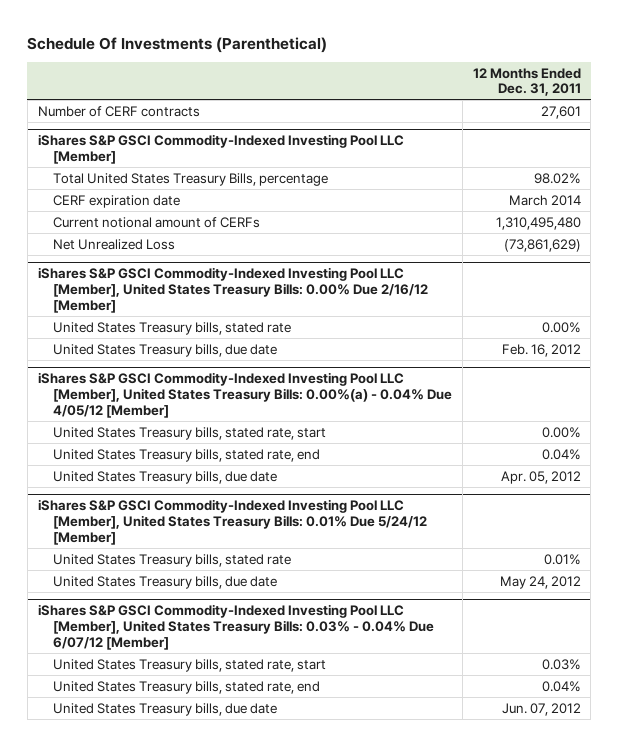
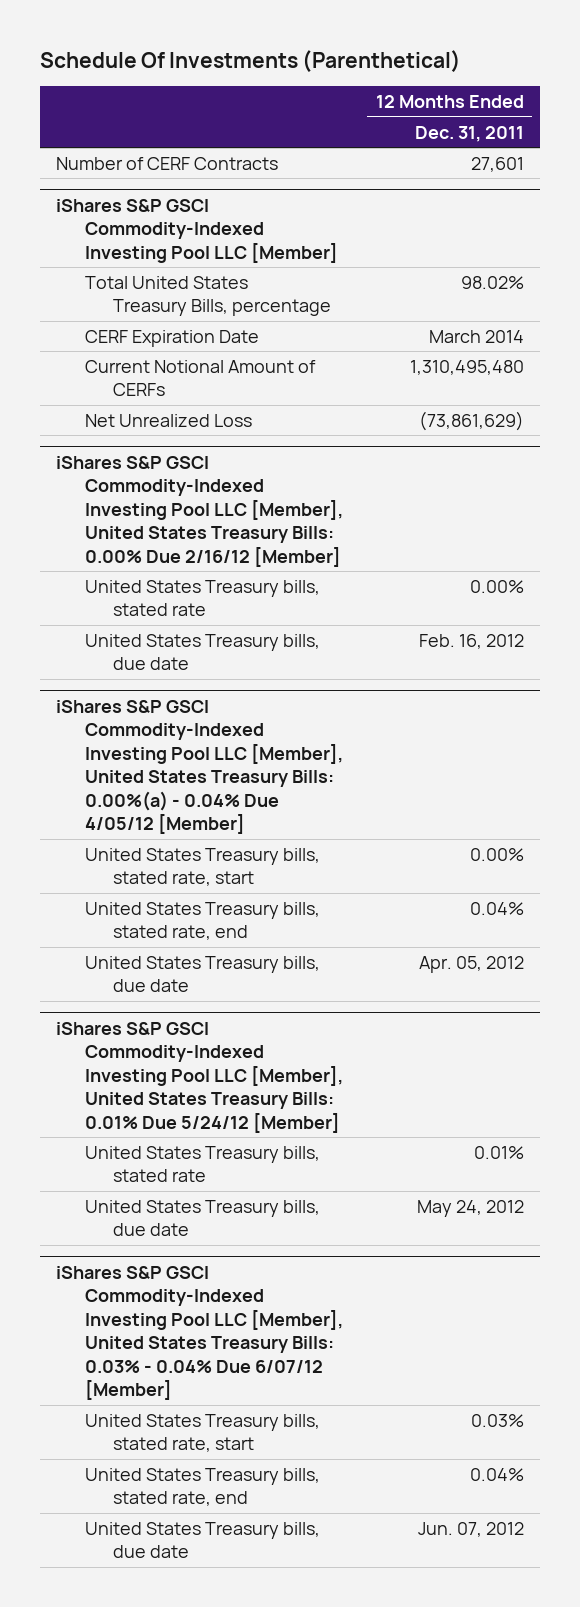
- Number of CERF contracts | 27,601
+ Number of CERF Contracts | 27,601
@ iShares S&P GSCI Commodity-Indexed Investing Pool LLC [Member]
- CERF expiration date | March 2014
- Current notional amount of CERFs | 1,310,495,480
+ CERF Expiration Date | March 2014
+ Current Notional Amount of CERFs | 1,310,495,480

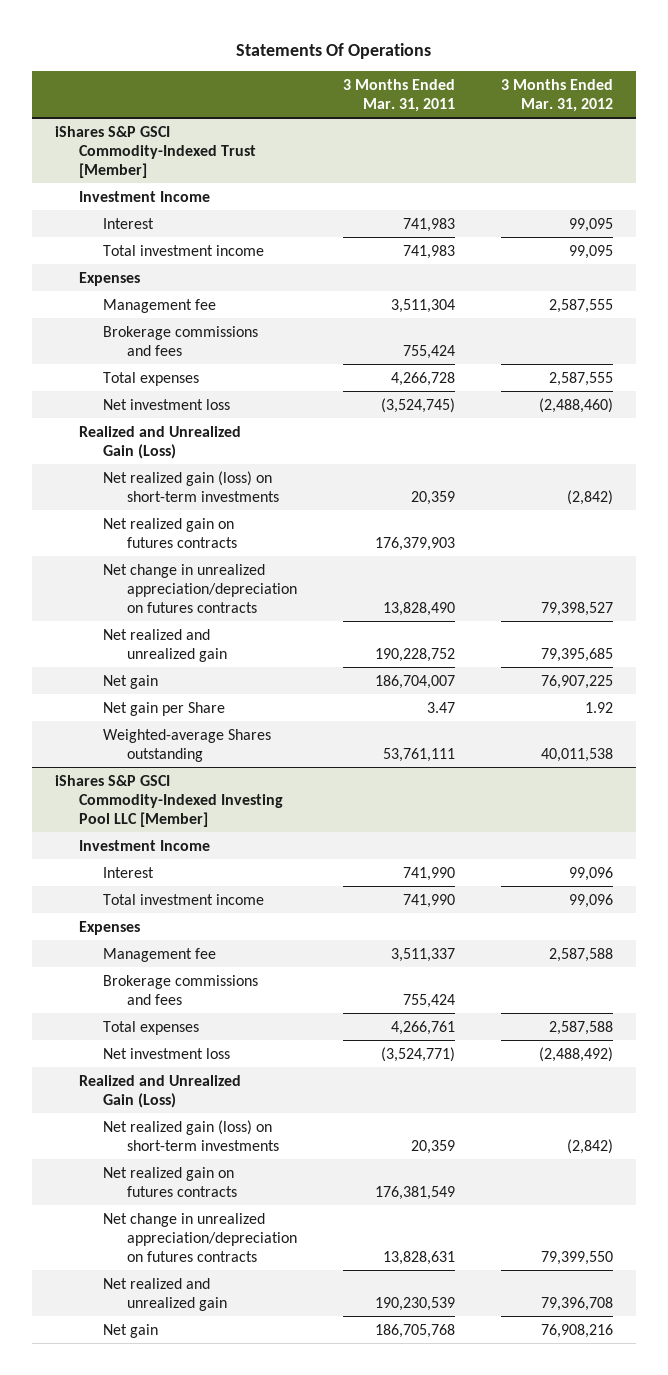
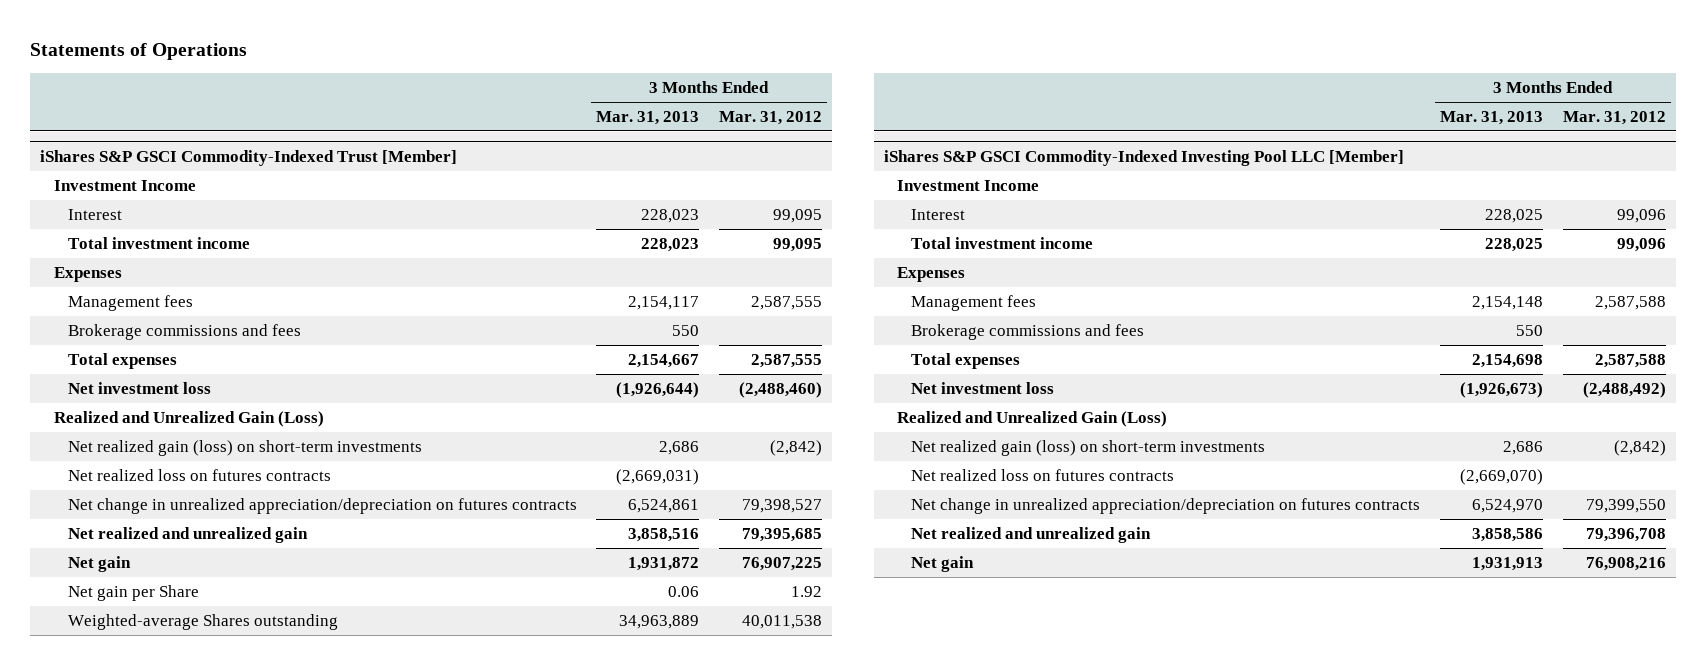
- Statements Of Operations
+ Statements of Operations
- | 3 Months Ended Mar. 31, 2011 | 3 Months Ended Mar. 31, 2012
+ | 3 Months Ended Mar. 31, 2013 | 3 Months Ended Mar. 31, 2012
@ iShares S&P GSCI Commodity-Indexed Trust [Member]
- Management fee | 3,511,304 | 2,587,555
+ Management fees | 2,154,117 | 2,587,555
- Net realized gain on futures contracts | 176,379,903 |
+ Net realized loss on futures contracts | (2,669,031) |
@ iShares S&P GSCI Commodity-Indexed Investing Pool LLC [Member]
- Management fee | 3,511,337 | 2,587,588
+ Management fees | 2,154,148 | 2,587,588
- Net realized gain on futures contracts | 176,381,549 |
+ Net realized loss on futures contracts | (2,669,070) |

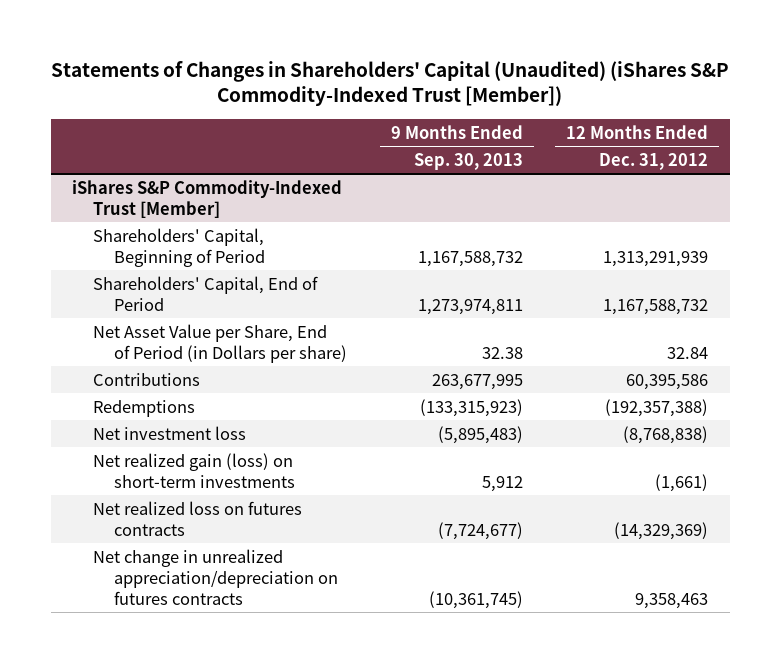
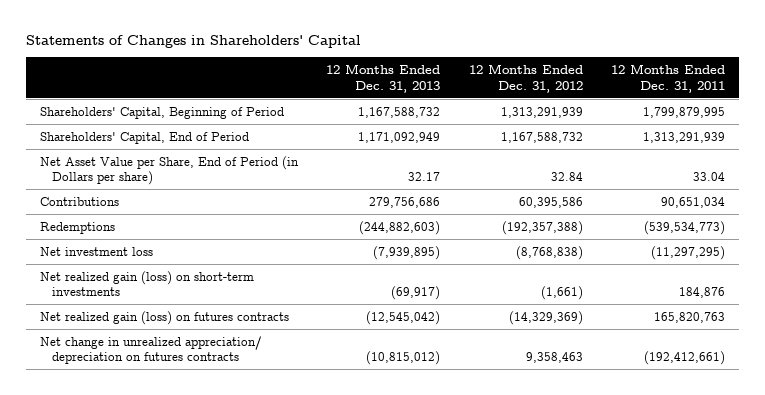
- Statements of Changes in Shareholders' Capital (Unaudited) (iShares S&P Commodity-Indexed Trust [Member])
+ Statements of Changes in Shareholders' Capital
- | 9 Months Ended Sep. 30, 2013 | 12 Months Ended Dec. 31, 2012
+ | 12 Months Ended Dec. 31, 2013 | 12 Months Ended Dec. 31, 2012 | 12 Months Ended Dec. 31, 2011
- iShares S&P Commodity-Indexed Trust [Member]
- Net realized loss on futures contracts | (7,724,677) | (14,329,369)
- Net change in unrealized appreciation/depreciation on futures contracts | (10,361,745) | 9,358,463
+ Net realized gain (loss) on futures contracts | (12,545,042) | (14,329,369) | 165,820,763
+ Net change in unrealized appreciation/ depreciation on futures contracts | (10,815,012) | 9,358,463 | (192,412,661)

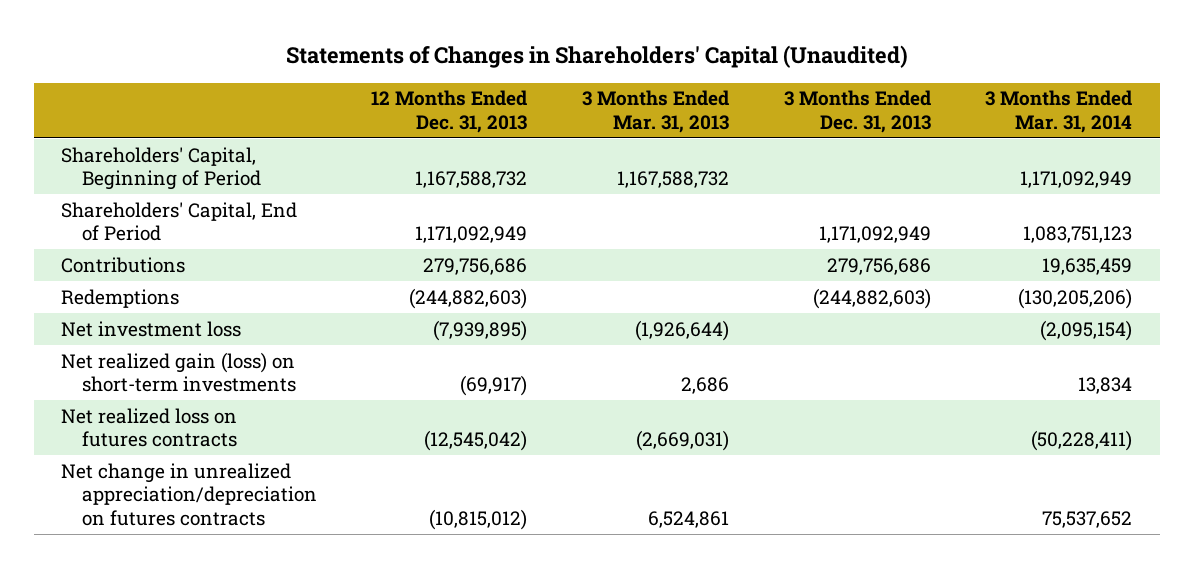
- Statements of Changes in Shareholders' Capital
+ Statements of Changes in Shareholders' Capital (Unaudited)
- | 12 Months Ended Dec. 31, 2013 | 12 Months Ended Dec. 31, 2012 | 12 Months Ended Dec. 31, 2011
+ | 12 Months Ended Dec. 31, 2013 | 3 Months Ended Mar. 31, 2013 | 3 Months Ended Dec. 31, 2013 | 3 Months Ended Mar. 31, 2014
- Net Asset Value per Share, End of Period (in Dollars per share) | 32.17 | 32.84 | 33.04
- Net realized gain (loss) on futures contracts | (12,545,042) | (14,329,369) | 165,820,763
- Net change in unrealized appreciation/ depreciation on futures contracts | (10,815,012) | 9,358,463 | (192,412,661)
+ Net realized loss on futures contracts | (12,545,042) | (2,669,031) | | (50,228,411)
+ Net change in unrealized appreciation/depreciation on futures contracts | (10,815,012) | 6,524,861 | | 75,537,652

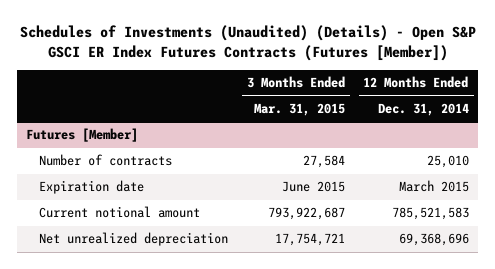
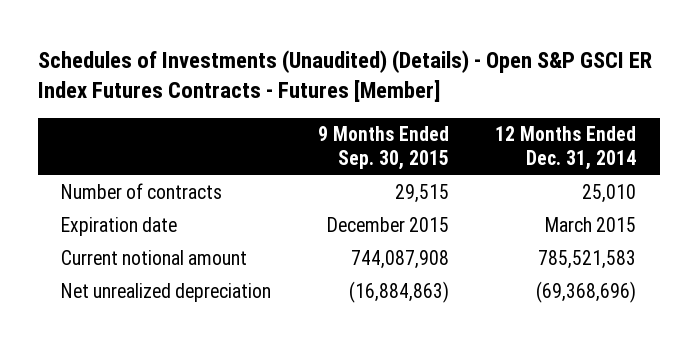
- Schedules of Investments (Unaudited) (Details) - Open S&P GSCI ER Index Futures Contracts (Futures [Member])
+ Schedules of Investments (Unaudited) (Details) - Open S&P GSCI ER Index Futures Contracts - Futures [Member]
- | 3 Months Ended Mar. 31, 2015 | 12 Months Ended Dec. 31, 2014
+ | 9 Months Ended Sep. 30, 2015 | 12 Months Ended Dec. 31, 2014
- Futures [Member]
- Net unrealized depreciation | 17,754,721 | 69,368,696
+ Net unrealized depreciation | (16,884,863) | (69,368,696)

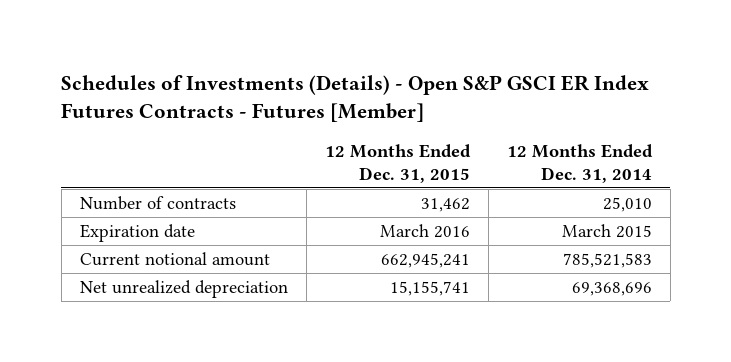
- Schedules of Investments (Unaudited) (Details) - Open S&P GSCI ER Index Futures Contracts - Futures [Member]
+ Schedules of Investments (Details) - Open S&P GSCI ER Index Futures Contracts - Futures [Member]
- | 9 Months Ended Sep. 30, 2015 | 12 Months Ended Dec. 31, 2014
+ | 12 Months Ended Dec. 31, 2015 | 12 Months Ended Dec. 31, 2014
- Net unrealized depreciation | (16,884,863) | (69,368,696)
+ Net unrealized depreciation | 15,155,741 | 69,368,696

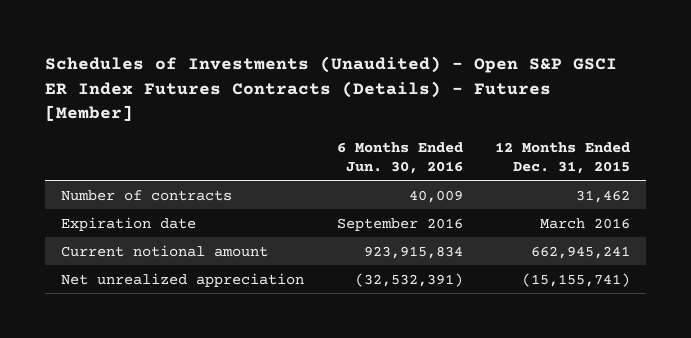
- Schedules of Investments (Details) - Open S&P GSCI ER Index Futures Contracts - Futures [Member]
+ Schedules of Investments (Unaudited) - Open S&P GSCI ER Index Futures Contracts (Details) - Futures [Member]
- | 12 Months Ended Dec. 31, 2015 | 12 Months Ended Dec. 31, 2014
+ | 6 Months Ended Jun. 30, 2016 | 12 Months Ended Dec. 31, 2015
- Net unrealized depreciation | 15,155,741 | 69,368,696
+ Net unrealized appreciation | (32,532,391) | (15,155,741)

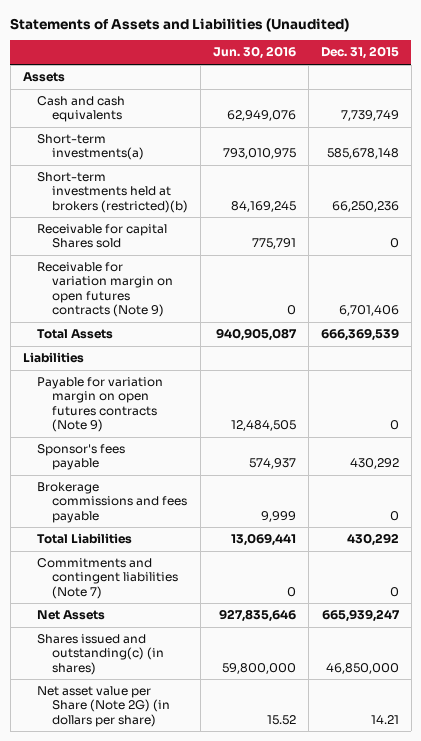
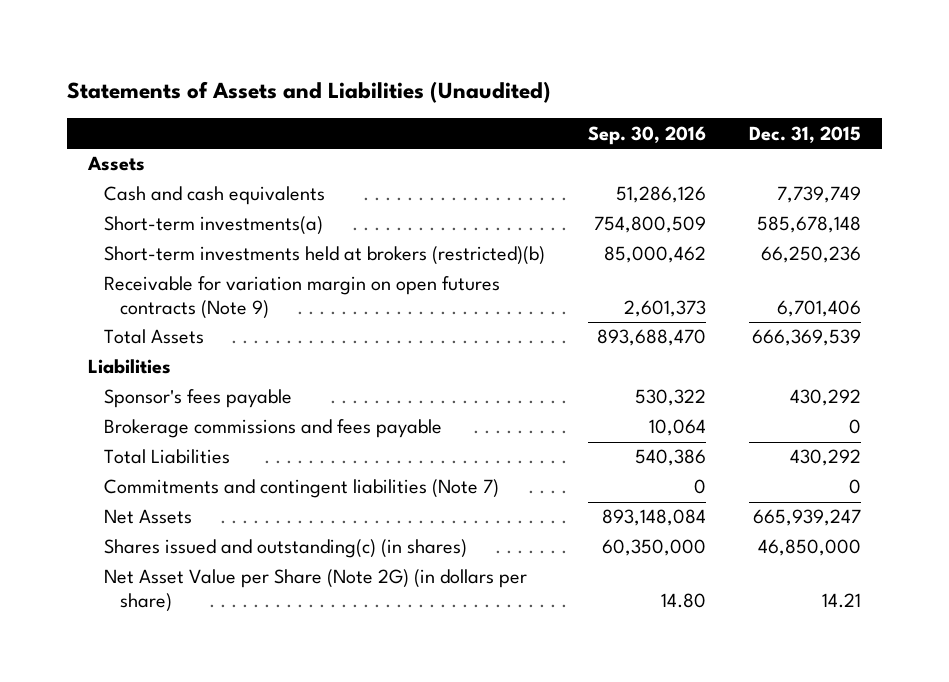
- | Jun. 30, 2016 | Dec. 31, 2015
+ | Sep. 30, 2016 | Dec. 31, 2015
- Receivable for capital Shares sold | 775,791 | 0
- Payable for variation margin on open futures contracts (Note 9) | 12,484,505 | 0
- Net asset value per Share (Note 2G) (in dollars per share) | 15.52 | 14.21
+ Net Asset Value per Share (Note 2G) (in dollars per share) | 14.80 | 14.21

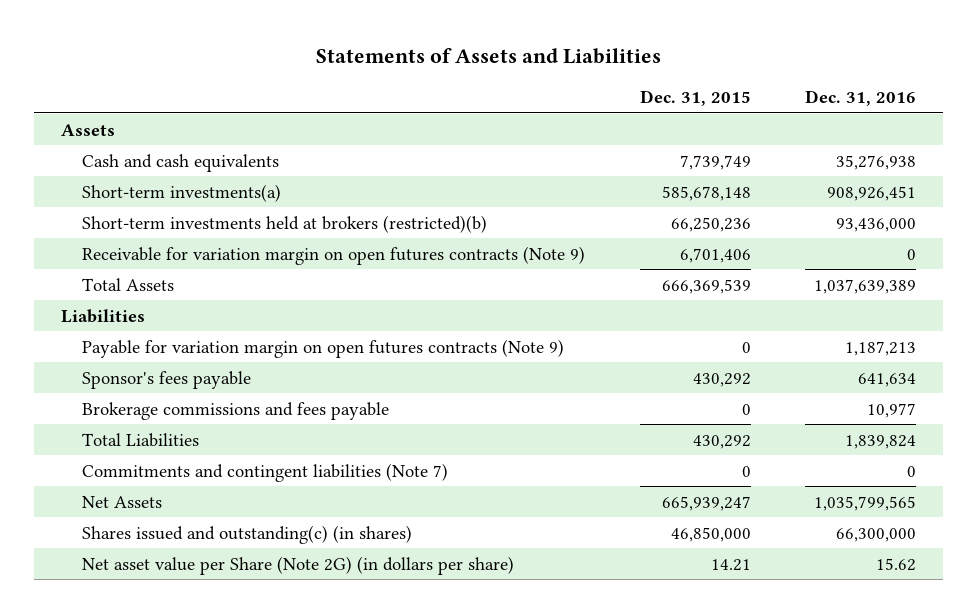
- Statements of Assets and Liabilities (Unaudited)
+ Statements of Assets and Liabilities
- | Sep. 30, 2016 | Dec. 31, 2015
+ | Dec. 31, 2015 | Dec. 31, 2016
+ Payable for variation margin on open futures contracts (Note 9) | 0 | 1,187,213
- Net Asset Value per Share (Note 2G) (in dollars per share) | 14.80 | 14.21
+ Net asset value per Share (Note 2G) (in dollars per share) | 14.21 | 15.62

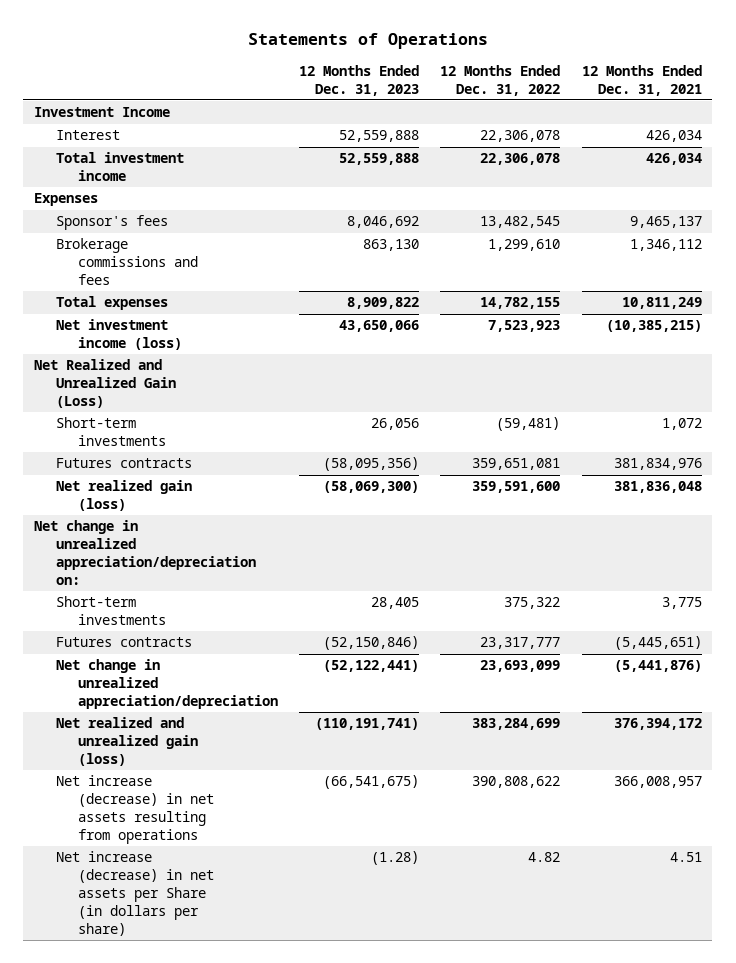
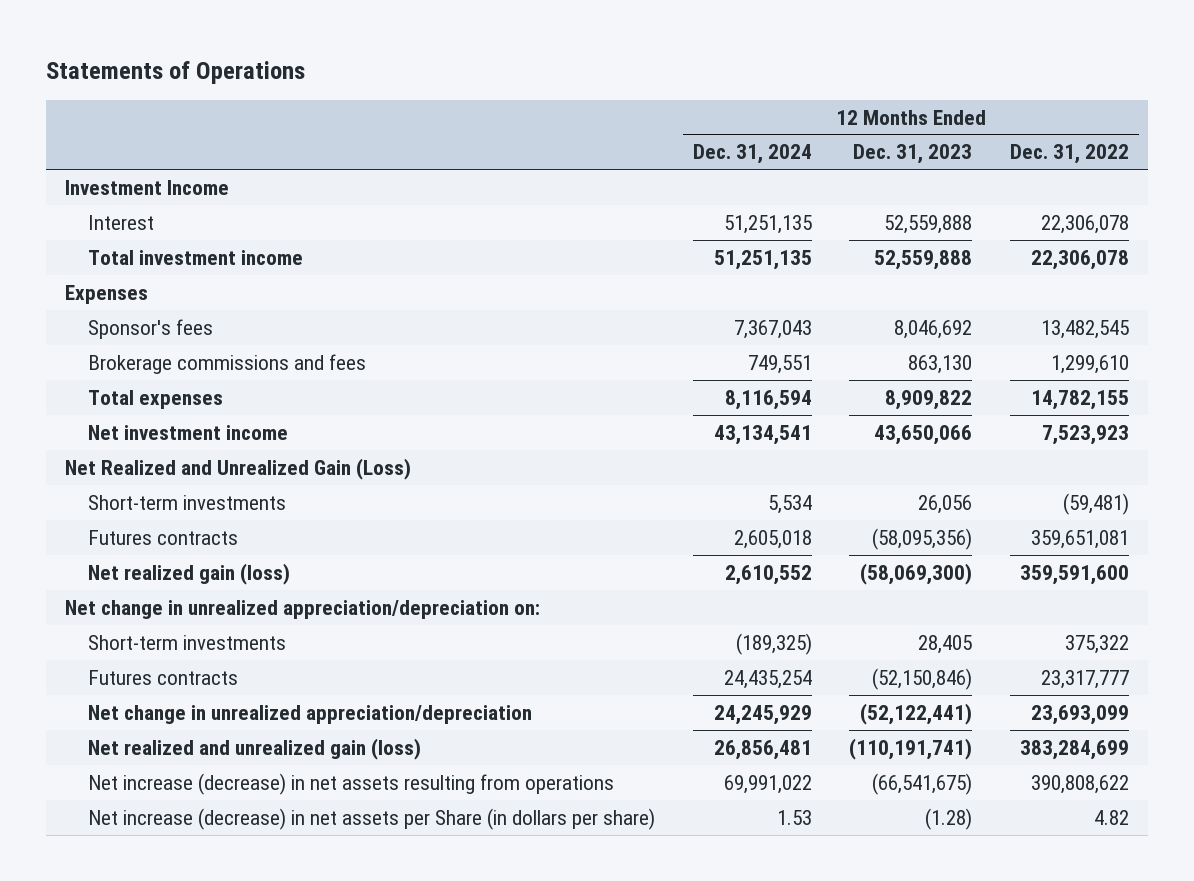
- | 12 Months Ended Dec. 31, 2023 | 12 Months Ended Dec. 31, 2022 | 12 Months Ended Dec. 31, 2021
+ | 12 Months Ended Dec. 31, 2024 | 12 Months Ended Dec. 31, 2023 | 12 Months Ended Dec. 31, 2022
- Net investment income (loss) | 43,650,066 | 7,523,923 | (10,385,215)
+ Net investment income | 43,134,541 | 43,650,066 | 7,523,923

